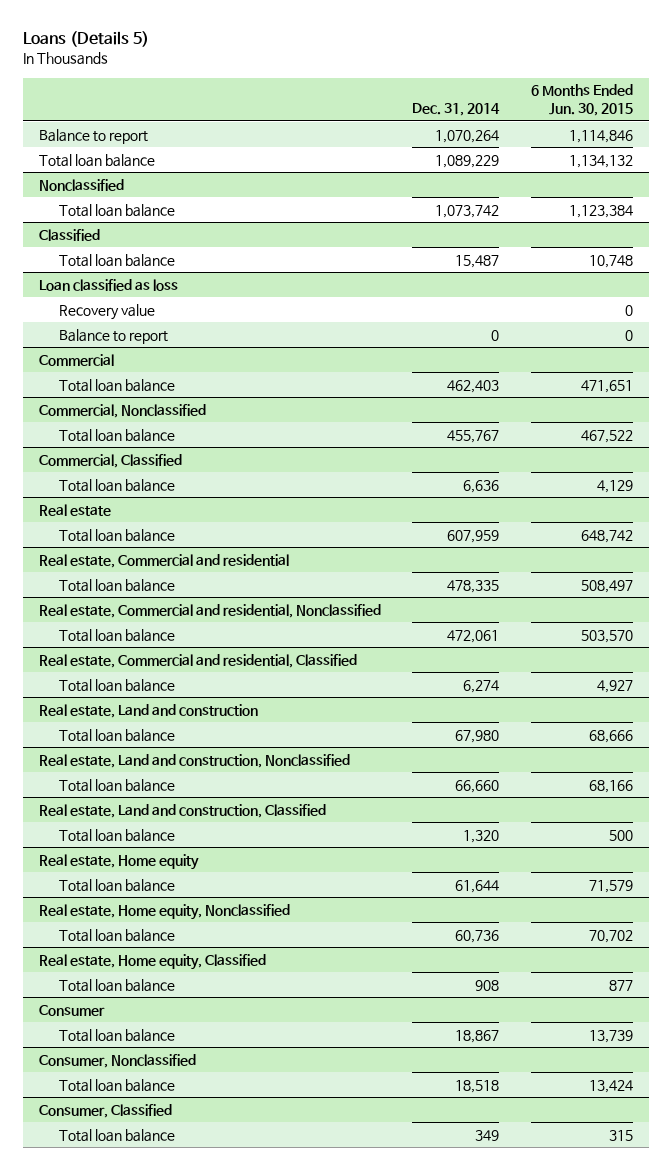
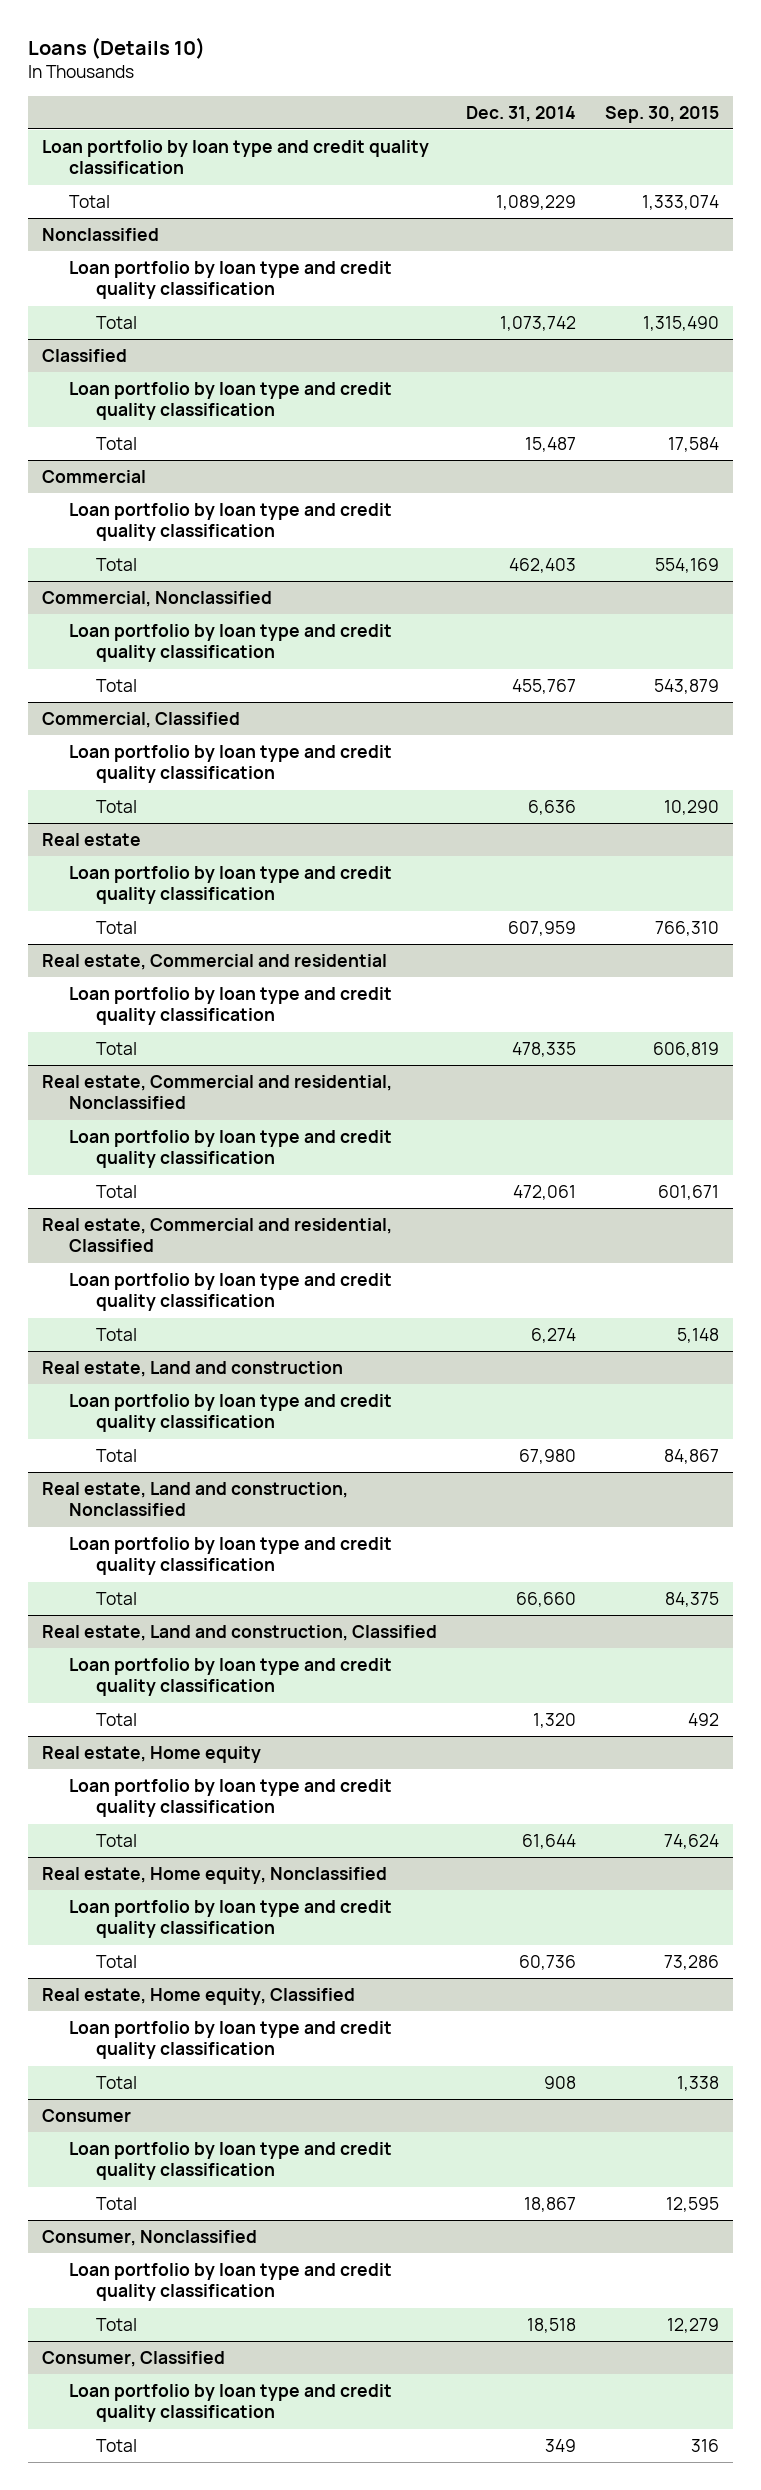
- Loans (Details 5)
+ Loans (Details 10)
- | Dec. 31, 2014 | 6 Months Ended Jun. 30, 2015
+ | Dec. 31, 2014 | Sep. 30, 2015
- Balance to report | 1,070,264 | 1,114,846
- Total loan balance | 1,089,229 | 1,134,132
+ Loan portfolio by loan type and credit quality classification
+ Total | 1,089,229 | 1,333,074
@ Nonclassified
- Total loan balance | 1,073,742 | 1,123,384
+ Loan portfolio by loan type and credit quality classification
+ Total | 1,073,742 | 1,315,490
@ Classified
- Total loan balance | 15,487 | 10,748
- Loan classified as loss
- Recovery value | | 0
- Balance to report | 0 | 0
@ Classified
+ Loan portfolio by loan type and credit quality classification
+ Total | 15,487 | 17,584
@ Commercial
- Total loan balance | 462,403 | 471,651
+ Loan portfolio by loan type and credit quality classification
+ Total | 462,403 | 554,169
@ Commercial, Nonclassified
- Total loan balance | 455,767 | 467,522
+ Loan portfolio by loan type and credit quality classification
+ Total | 455,767 | 543,879
@ Commercial, Classified
- Total loan balance | 6,636 | 4,129
+ Loan portfolio by loan type and credit quality classification
+ Total | 6,636 | 10,290
@ Real estate
- Total loan balance | 607,959 | 648,742
+ Loan portfolio by loan type and credit quality classification
+ Total | 607,959 | 766,310
@ Real estate, Commercial and residential
- Total loan balance | 478,335 | 508,497
+ Loan portfolio by loan type and credit quality classification
+ Total | 478,335 | 606,819
@ Real estate, Commercial and residential, Nonclassified
- Total loan balance | 472,061 | 503,570
+ Loan portfolio by loan type and credit quality classification
+ Total | 472,061 | 601,671
@ Real estate, Commercial and residential, Classified
- Total loan balance | 6,274 | 4,927
+ Loan portfolio by loan type and credit quality classification
+ Total | 6,274 | 5,148
@ Real estate, Land and construction
- Total loan balance | 67,980 | 68,666
+ Loan portfolio by loan type and credit quality classification
+ Total | 67,980 | 84,867
@ Real estate, Land and construction, Nonclassified
- Total loan balance | 66,660 | 68,166
+ Loan portfolio by loan type and credit quality classification
+ Total | 66,660 | 84,375
@ Real estate, Land and construction, Classified
- Total loan balance | 1,320 | 500
+ Loan portfolio by loan type and credit quality classification
+ Total | 1,320 | 492
@ Real estate, Home equity
- Total loan balance | 61,644 | 71,579
+ Loan portfolio by loan type and credit quality classification
+ Total | 61,644 | 74,624
@ Real estate, Home equity, Nonclassified
- Total loan balance | 60,736 | 70,702
+ Loan portfolio by loan type and credit quality classification
+ Total | 60,736 | 73,286
@ Real estate, Home equity, Classified
- Total loan balance | 908 | 877
+ Loan portfolio by loan type and credit quality classification
+ Total | 908 | 1,338
@ Consumer
- Total loan balance | 18,867 | 13,739
+ Loan portfolio by loan type and credit quality classification
+ Total | 18,867 | 12,595
@ Consumer, Nonclassified
- Total loan balance | 18,518 | 13,424
+ Loan portfolio by loan type and credit quality classification
+ Total | 18,518 | 12,279
@ Consumer, Classified
- Total loan balance | 349 | 315
+ Loan portfolio by loan type and credit quality classification
+ Total | 349 | 316

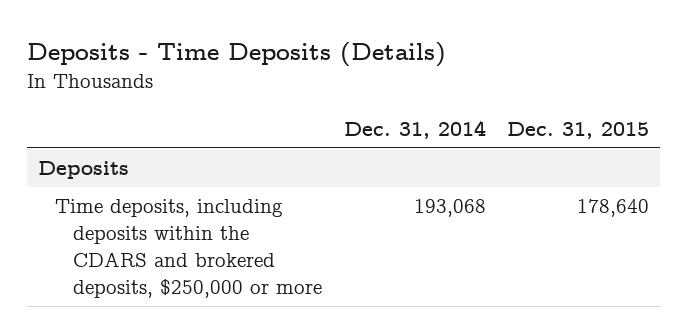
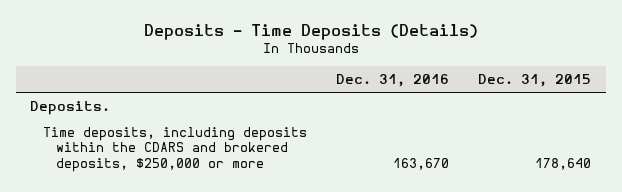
- | Dec. 31, 2014 | Dec. 31, 2015
+ | Dec. 31, 2016 | Dec. 31, 2015
- Deposits
+ Deposits.

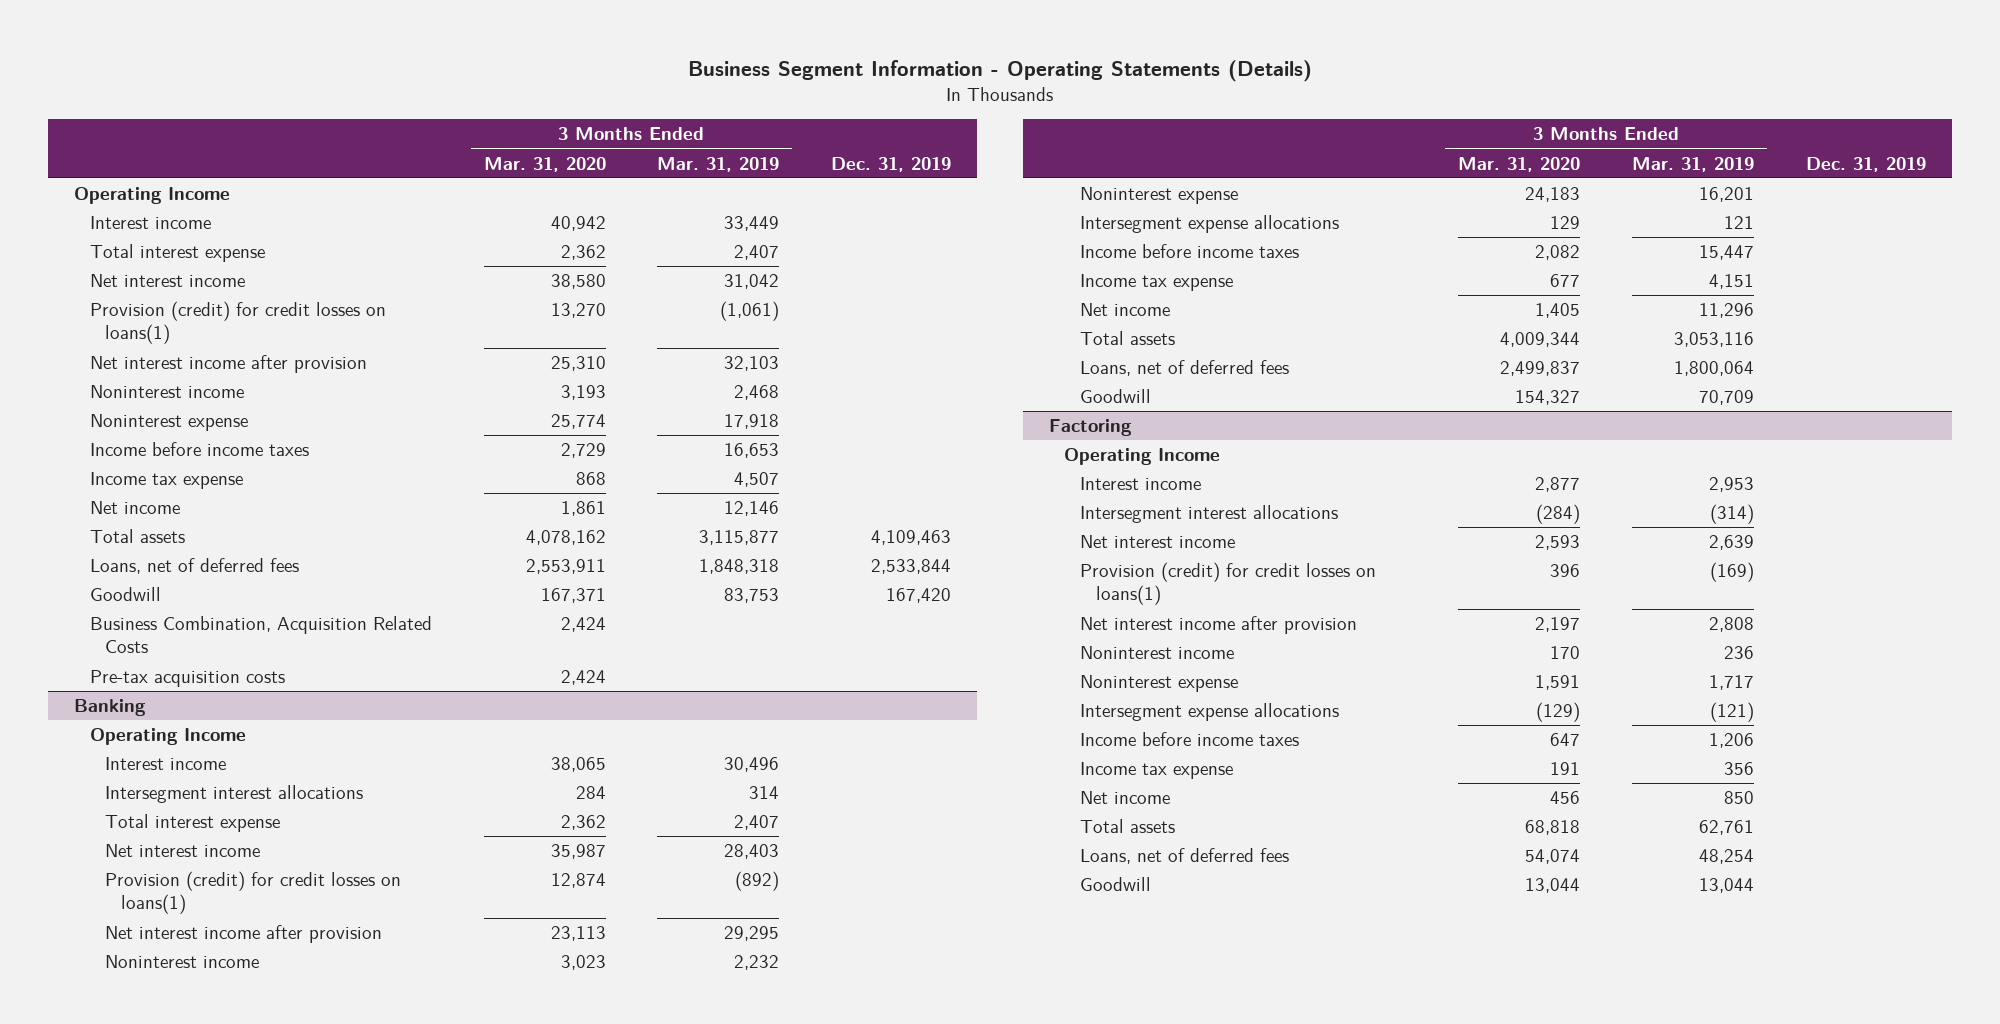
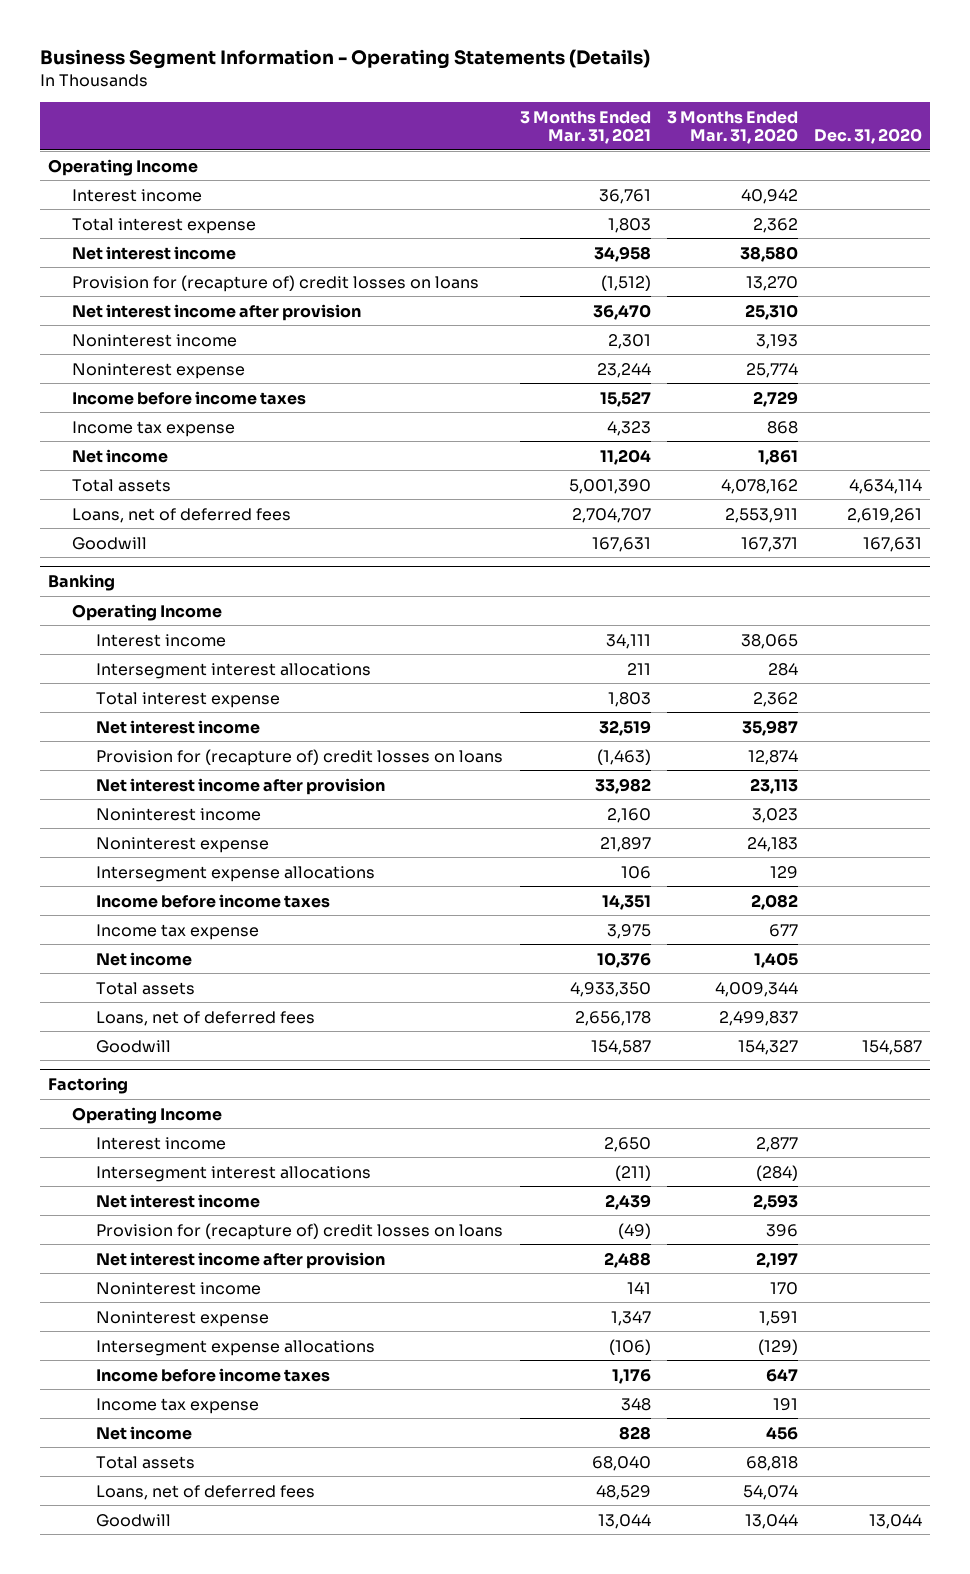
- | 3 Months Ended Mar. 31, 2020 | 3 Months Ended Mar. 31, 2019 | Dec. 31, 2019
+ | 3 Months Ended Mar. 31, 2021 | 3 Months Ended Mar. 31, 2020 | Dec. 31, 2020
- Provision (credit) for credit losses on loans(1) | 13,270 | (1,061) |
+ Provision for (recapture of) credit losses on loans | (1,512) | 13,270 |
- Business Combination, Acquisition Related Costs | 2,424 | |
- Pre-tax acquisition costs | 2,424 | |
@ Banking
- Provision (credit) for credit losses on loans(1) | 12,874 | (892) |
+ Provision for (recapture of) credit losses on loans | (1,463) | 12,874 |
@ Factoring
- Provision (credit) for credit losses on loans(1) | 396 | (169) |
+ Provision for (recapture of) credit losses on loans | (49) | 396 |

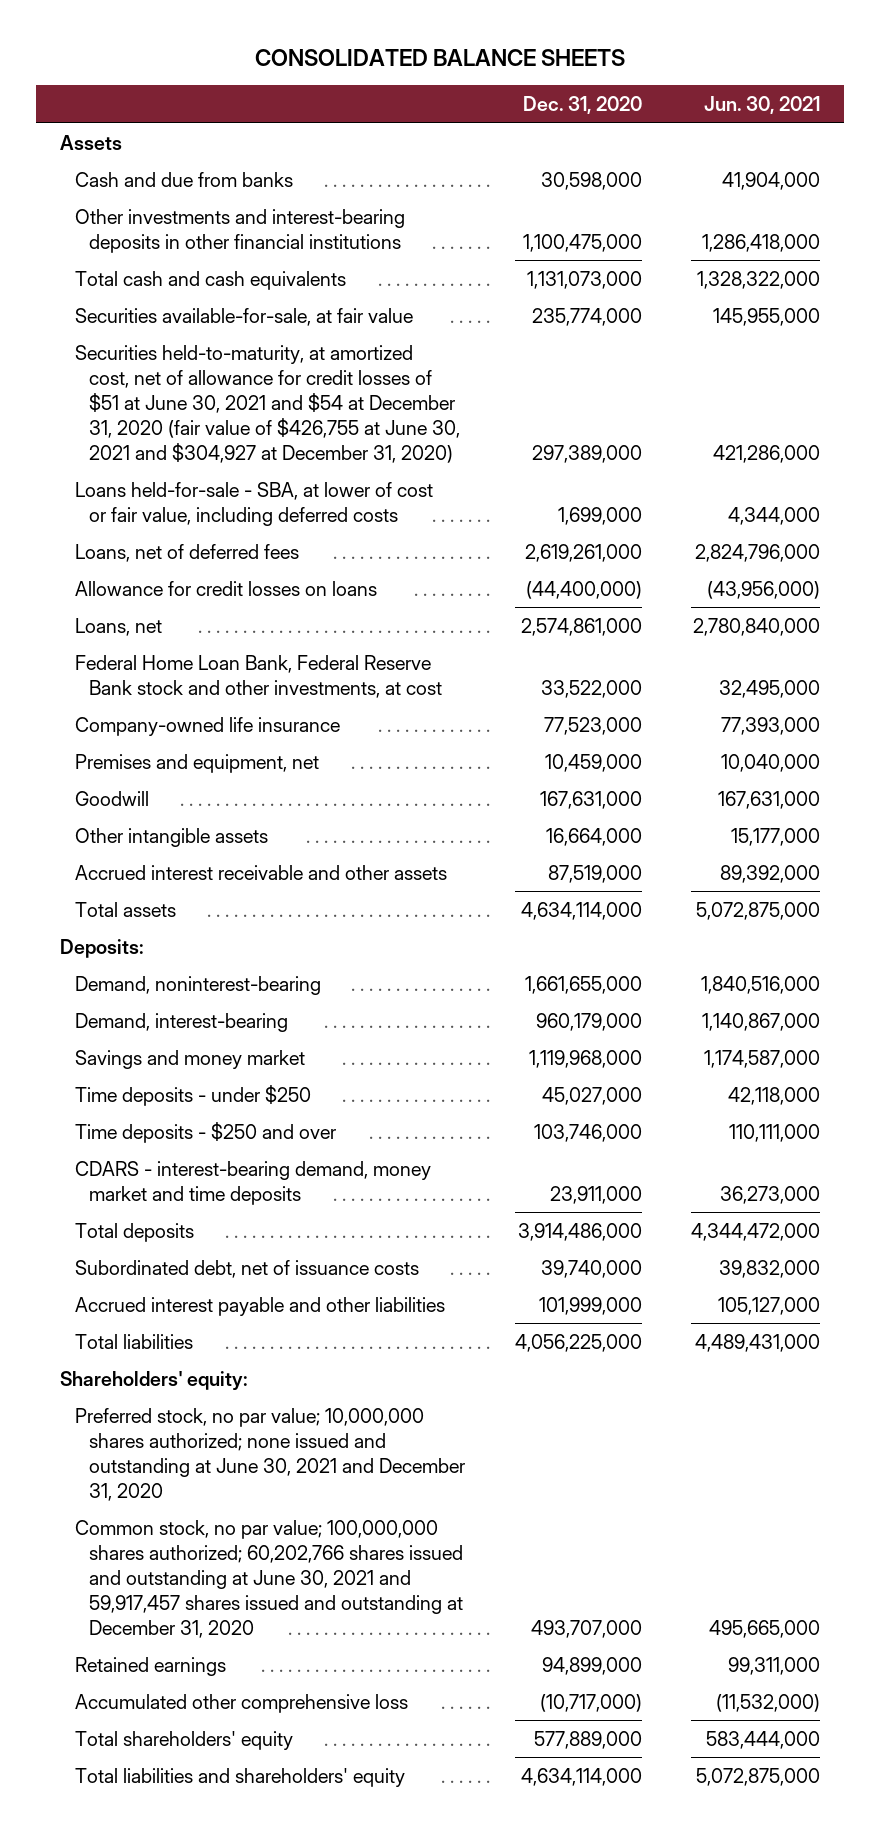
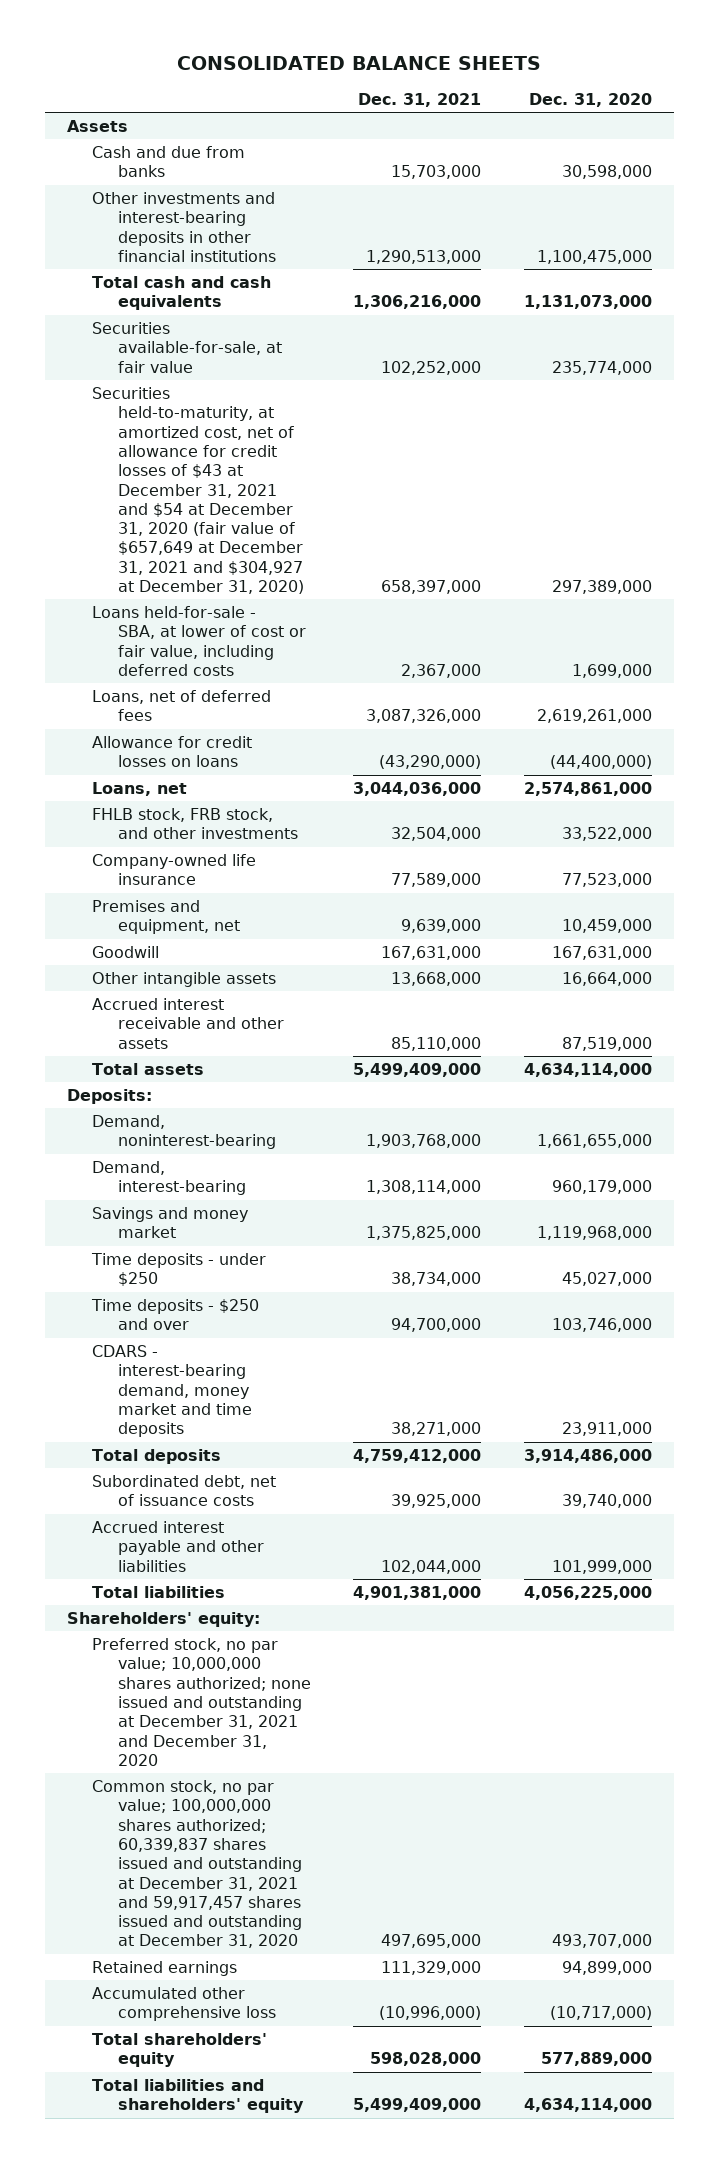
- | Dec. 31, 2020 | Jun. 30, 2021
+ | Dec. 31, 2021 | Dec. 31, 2020
- Securities held-to-maturity, at amortized cost, net of allowance for credit losses of $51 at June 30, 2021 and $54 at December 31, 2020 (fair value of $426,755 at June 30, 2021 and $304,927 at December 31, 2020) | 297,389,000 | 421,286,000
+ Securities held-to-maturity, at amortized cost, net of allowance for credit losses of $43 at December 31, 2021 and $54 at December 31, 2020 (fair value of $657,649 at December 31, 2021 and $304,927 at December 31, 2020) | 658,397,000 | 297,389,000
- Federal Home Loan Bank, Federal Reserve Bank stock and other investments, at cost | 33,522,000 | 32,495,000
+ FHLB stock, FRB stock, and other investments | 32,504,000 | 33,522,000
- Preferred stock, no par value; 10,000,000 shares authorized; none issued and outstanding at June 30, 2021 and December 31, 2020
- Common stock, no par value; 100,000,000 shares authorized; 60,202,766 shares issued and outstanding at June 30, 2021 and 59,917,457 shares issued and outstanding at December 31, 2020 | 493,707,000 | 495,665,000
+ Preferred stock, no par value; 10,000,000 shares authorized; none issued and outstanding at December 31, 2021 and December 31, 2020
+ Common stock, no par value; 100,000,000 shares authorized; 60,339,837 shares issued and outstanding at December 31, 2021 and 59,917,457 shares issued and outstanding at December 31, 2020 | 497,695,000 | 493,707,000

